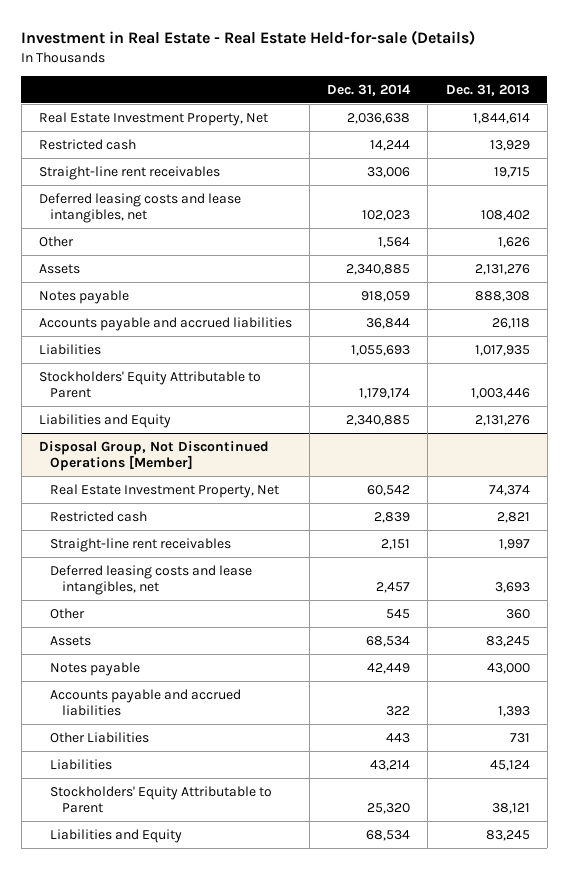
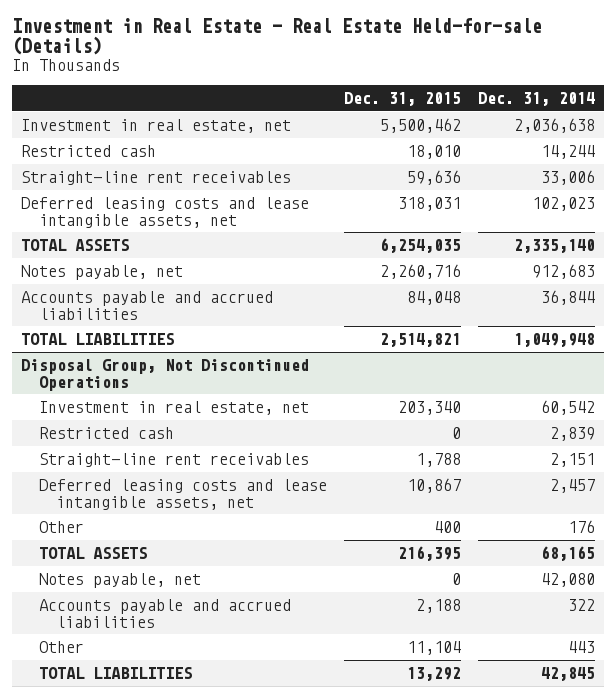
- | Dec. 31, 2014 | Dec. 31, 2013
+ | Dec. 31, 2015 | Dec. 31, 2014
- Real Estate Investment Property, Net | 2,036,638 | 1,844,614
+ Investment in real estate, net | 5,500,462 | 2,036,638
- Deferred leasing costs and lease intangibles, net | 102,023 | 108,402
- Other | 1,564 | 1,626
- Assets | 2,340,885 | 2,131,276
- Notes payable | 918,059 | 888,308
+ Deferred leasing costs and lease intangible assets, net | 318,031 | 102,023
+ TOTAL ASSETS | 6,254,035 | 2,335,140
+ Notes payable, net | 2,260,716 | 912,683
- Liabilities | 1,055,693 | 1,017,935
- Stockholders' Equity Attributable to Parent | 1,179,174 | 1,003,446
- Liabilities and Equity | 2,340,885 | 2,131,276
- Disposal Group, Not Discontinued Operations [Member]
- Real Estate Investment Property, Net | 60,542 | 74,374
+ TOTAL LIABILITIES | 2,514,821 | 1,049,948
+ Disposal Group, Not Discontinued Operations
+ Investment in real estate, net | 203,340 | 60,542
- Deferred leasing costs and lease intangibles, net | 2,457 | 3,693
- Other | 545 | 360
- Assets | 68,534 | 83,245
- Notes payable | 42,449 | 43,000
+ Deferred leasing costs and lease intangible assets, net | 10,867 | 2,457
+ Other | 400 | 176
+ TOTAL ASSETS | 216,395 | 68,165
+ Notes payable, net | 0 | 42,080
- Other Liabilities | 443 | 731
- Liabilities | 43,214 | 45,124
- Stockholders' Equity Attributable to Parent | 25,320 | 38,121
- Liabilities and Equity | 68,534 | 83,245
+ Other | 11,104 | 443
+ TOTAL LIABILITIES | 13,292 | 42,845

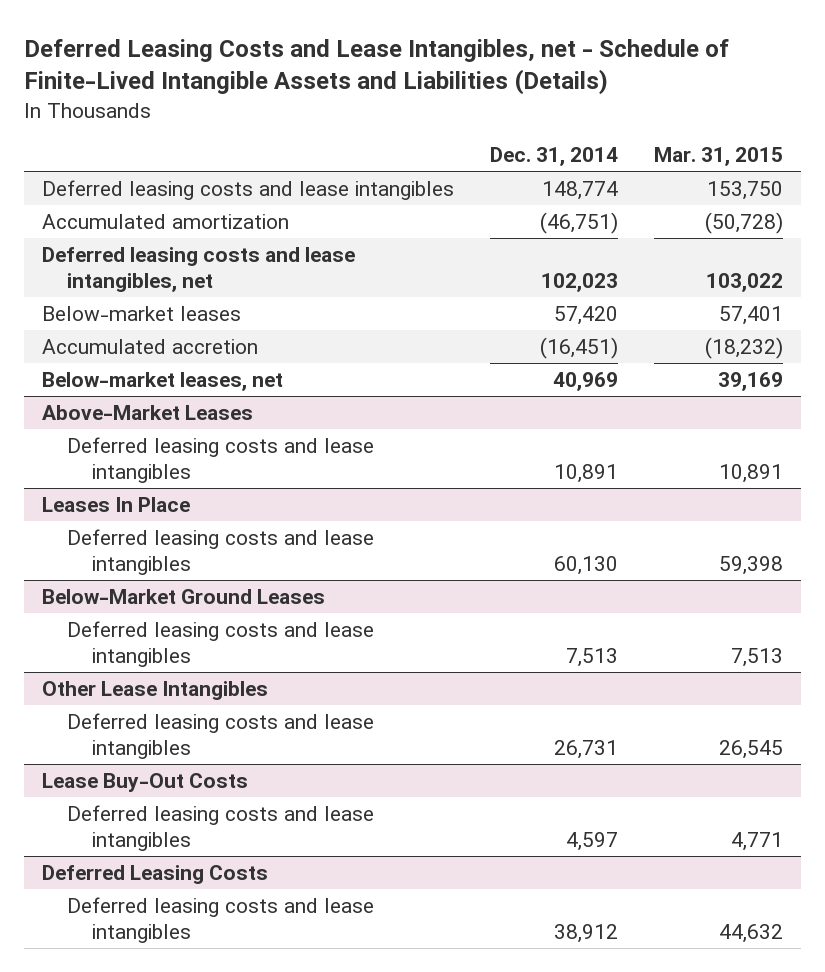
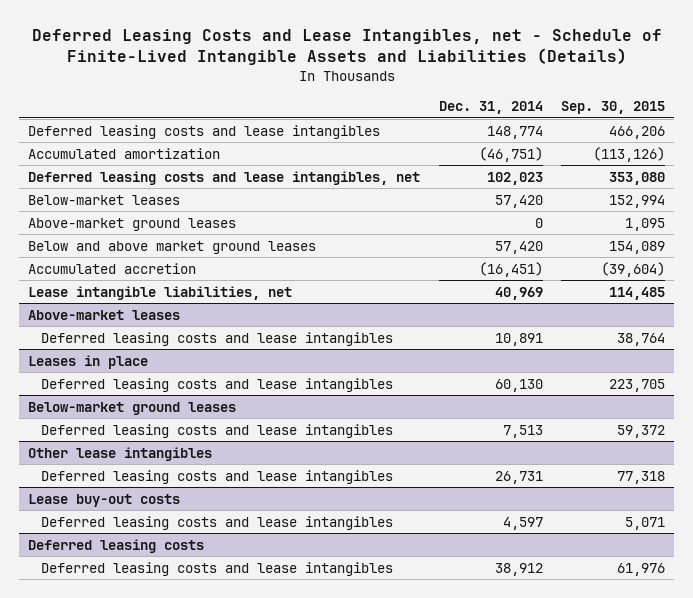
- | Dec. 31, 2014 | Mar. 31, 2015
+ | Dec. 31, 2014 | Sep. 30, 2015
+ Above-market ground leases | 0 | 1,095
+ Below and above market ground leases | 57,420 | 154,089
- Below-market leases, net | 40,969 | 39,169
- Above-Market Leases
+ Lease intangible liabilities, net | 40,969 | 114,485
+ Above-market leases
- Leases In Place
+ Leases in place
- Below-Market Ground Leases
+ Below-market ground leases
- Other Lease Intangibles
+ Other lease intangibles
- Lease Buy-Out Costs
+ Lease buy-out costs
- Deferred Leasing Costs
+ Deferred leasing costs

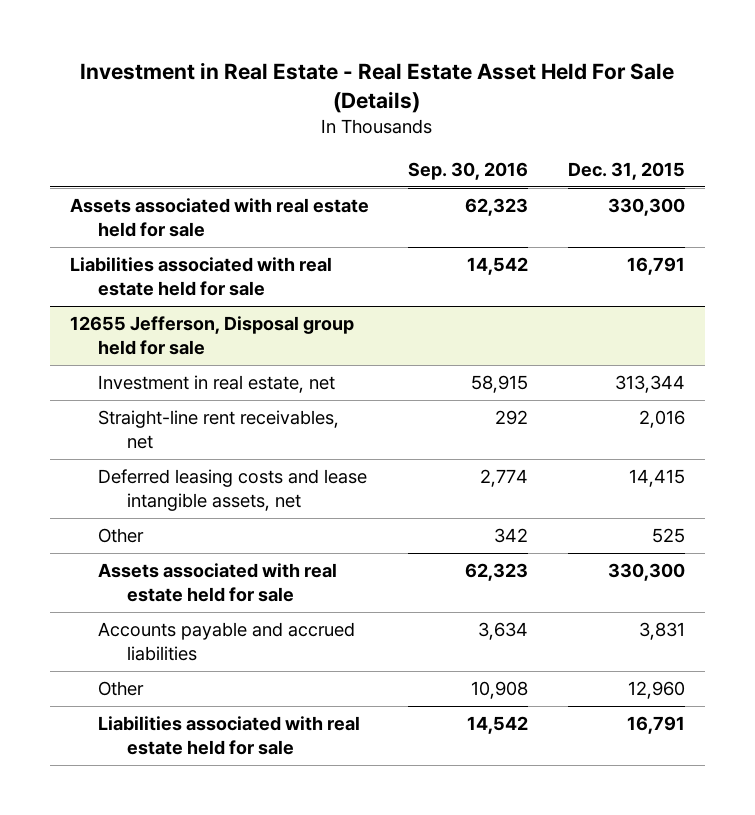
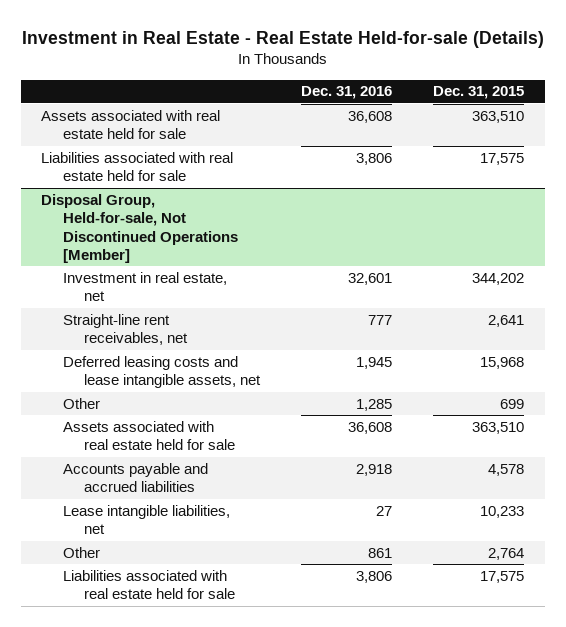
- Investment in Real Estate - Real Estate Asset Held For Sale (Details)
+ Investment in Real Estate - Real Estate Held-for-sale (Details)
- | Sep. 30, 2016 | Dec. 31, 2015
+ | Dec. 31, 2016 | Dec. 31, 2015
- Assets associated with real estate held for sale | 62,323 | 330,300
- Liabilities associated with real estate held for sale | 14,542 | 16,791
- 12655 Jefferson, Disposal group held for sale
- Investment in real estate, net | 58,915 | 313,344
- Straight-line rent receivables, net | 292 | 2,016
- Deferred leasing costs and lease intangible assets, net | 2,774 | 14,415
- Other | 342 | 525
- Assets associated with real estate held for sale | 62,323 | 330,300
- Accounts payable and accrued liabilities | 3,634 | 3,831
- Other | 10,908 | 12,960
- Liabilities associated with real estate held for sale | 14,542 | 16,791
+ Assets associated with real estate held for sale | 36,608 | 363,510
+ Liabilities associated with real estate held for sale | 3,806 | 17,575
+ Disposal Group, Held-for-sale, Not Discontinued Operations [Member]
+ Investment in real estate, net | 32,601 | 344,202
+ Straight-line rent receivables, net | 777 | 2,641
+ Deferred leasing costs and lease intangible assets, net | 1,945 | 15,968
+ Other | 1,285 | 699
+ Assets associated with real estate held for sale | 36,608 | 363,510
+ Accounts payable and accrued liabilities | 2,918 | 4,578
+ Lease intangible liabilities, net | 27 | 10,233
+ Other | 861 | 2,764
+ Liabilities associated with real estate held for sale | 3,806 | 17,575

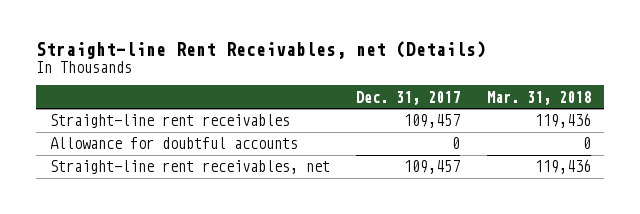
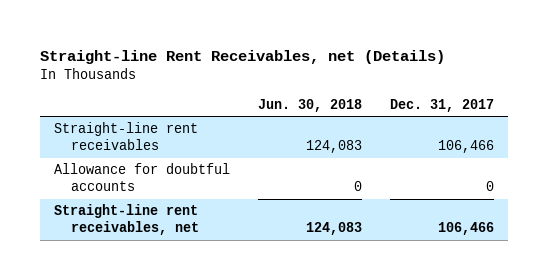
- | Dec. 31, 2017 | Mar. 31, 2018
+ | Jun. 30, 2018 | Dec. 31, 2017
- Straight-line rent receivables | 109,457 | 119,436
+ Straight-line rent receivables | 124,083 | 106,466
- Straight-line rent receivables, net | 109,457 | 119,436
+ Straight-line rent receivables, net | 124,083 | 106,466

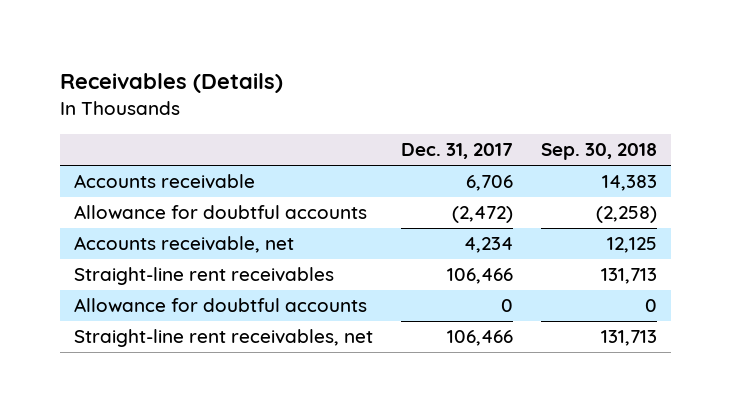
- Straight-line Rent Receivables, net (Details)
+ Receivables (Details)
- | Jun. 30, 2018 | Dec. 31, 2017
+ | Dec. 31, 2017 | Sep. 30, 2018
+ Accounts receivable | 6,706 | 14,383
+ Allowance for doubtful accounts | (2,472) | (2,258)
+ Accounts receivable, net | 4,234 | 12,125

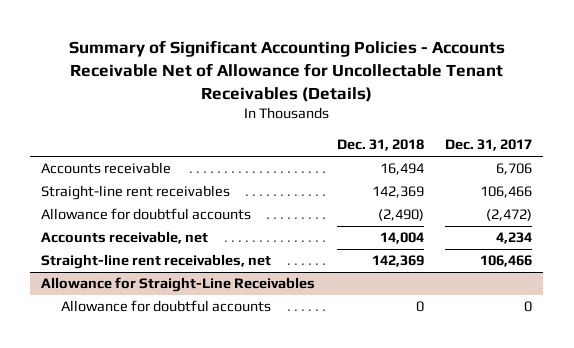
- Receivables (Details)
+ Summary of Significant Accounting Policies - Accounts Receivable Net of Allowance for Uncollectable Tenant Receivables (Details)
- | Dec. 31, 2017 | Sep. 30, 2018
+ | Dec. 31, 2018 | Dec. 31, 2017
moved up: Straight-line rent receivables | 142,369 | 106,466
- Allowance for doubtful accounts | 0 | 0
+ Allowance for Straight-Line Receivables
+ Allowance for doubtful accounts | 0 | 0

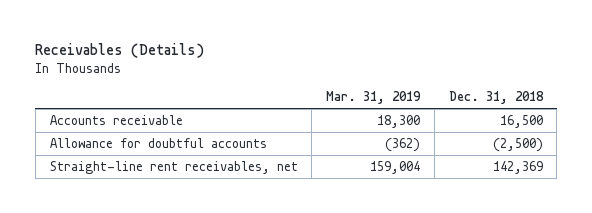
- Summary of Significant Accounting Policies - Accounts Receivable Net of Allowance for Uncollectable Tenant Receivables (Details)
+ Receivables (Details)
- | Dec. 31, 2018 | Dec. 31, 2017
+ | Mar. 31, 2019 | Dec. 31, 2018
- Accounts receivable | 16,494 | 6,706
- Straight-line rent receivables | 142,369 | 106,466
- Allowance for doubtful accounts | (2,490) | (2,472)
- Accounts receivable, net | 14,004 | 4,234
+ Accounts receivable | 18,300 | 16,500
+ Allowance for doubtful accounts | (362) | (2,500)
- Allowance for Straight-Line Receivables
- Allowance for doubtful accounts | 0 | 0

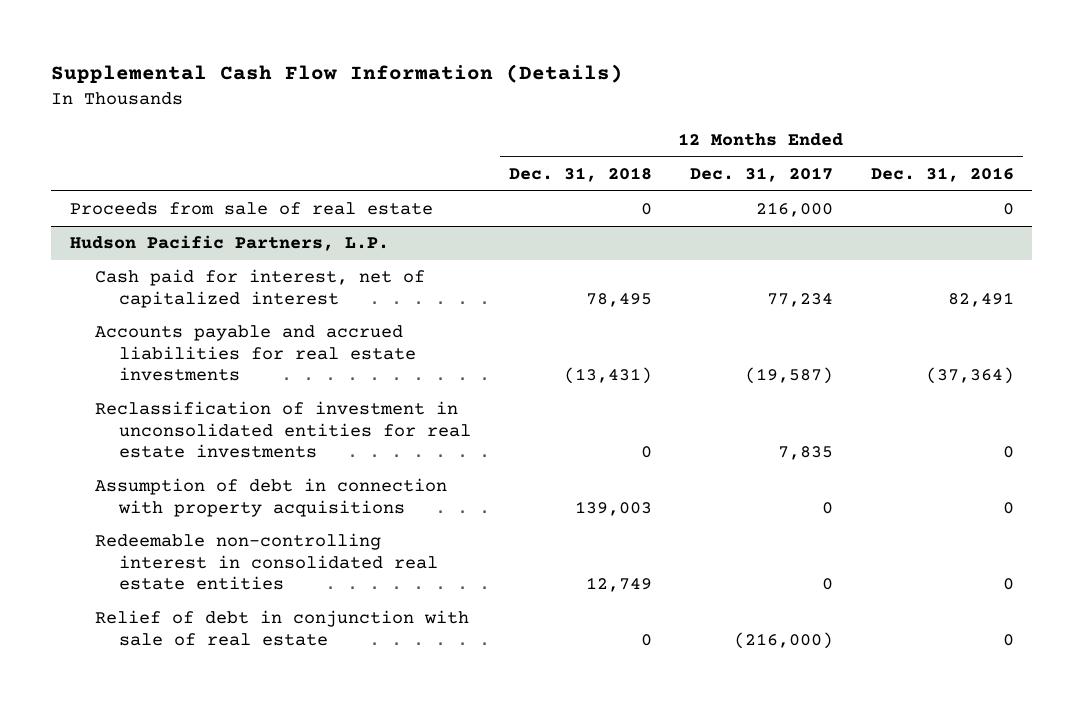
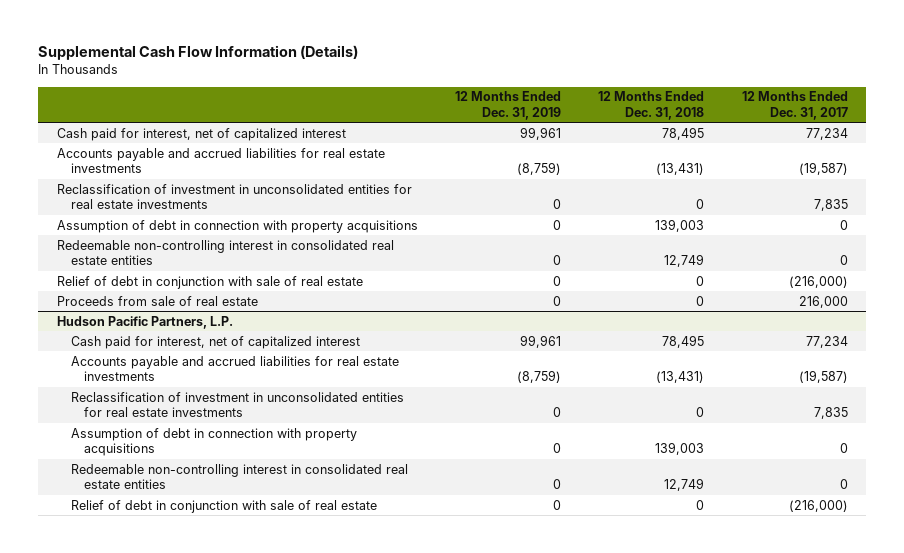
- | 12 Months Ended Dec. 31, 2018 | 12 Months Ended Dec. 31, 2017 | 12 Months Ended Dec. 31, 2016
+ | 12 Months Ended Dec. 31, 2019 | 12 Months Ended Dec. 31, 2018 | 12 Months Ended Dec. 31, 2017
+ Cash paid for interest, net of capitalized interest | 99,961 | 78,495 | 77,234
+ Accounts payable and accrued liabilities for real estate investments | (8,759) | (13,431) | (19,587)
+ Reclassification of investment in unconsolidated entities for real estate investments | 0 | 0 | 7,835
+ Assumption of debt in connection with property acquisitions | 0 | 139,003 | 0
+ Redeemable non-controlling interest in consolidated real estate entities | 0 | 12,749 | 0
+ Relief of debt in conjunction with sale of real estate | 0 | 0 | (216,000)

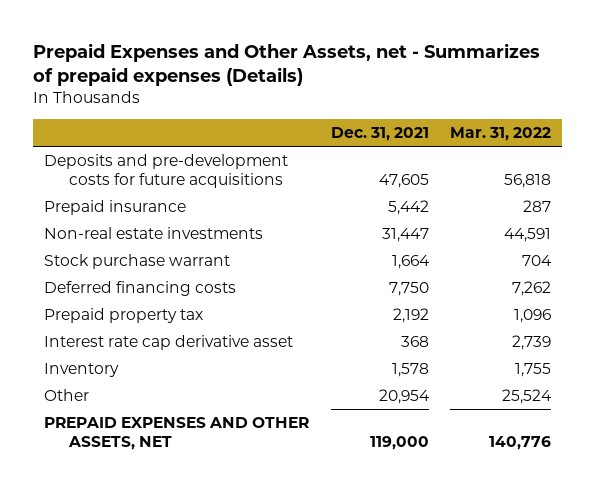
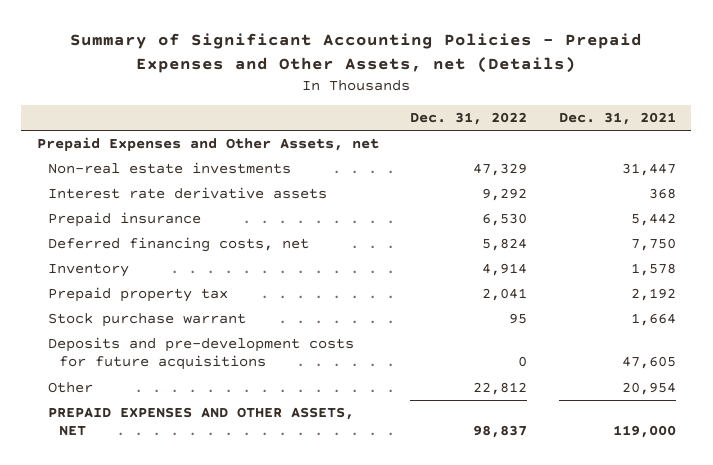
- Prepaid Expenses and Other Assets, net - Summarizes of prepaid expenses (Details)
+ Summary of Significant Accounting Policies - Prepaid Expenses and Other Assets, net (Details)
- | Dec. 31, 2021 | Mar. 31, 2022
+ | Dec. 31, 2022 | Dec. 31, 2021
+ Prepaid Expenses and Other Assets, net
- Deferred financing costs | 7,750 | 7,262
- Interest rate cap derivative asset | 368 | 2,739
+ Interest rate derivative assets | 9,292 | 368
moved down: Prepaid insurance | 6,530 | 5,442
+ Deferred financing costs, net | 5,824 | 7,750
moved down: Prepaid property tax | 2,041 | 2,192
moved down: Stock purchase warrant | 95 | 1,664
moved down: Deposits and pre-development costs for future acquisitions | 0 | 47,605

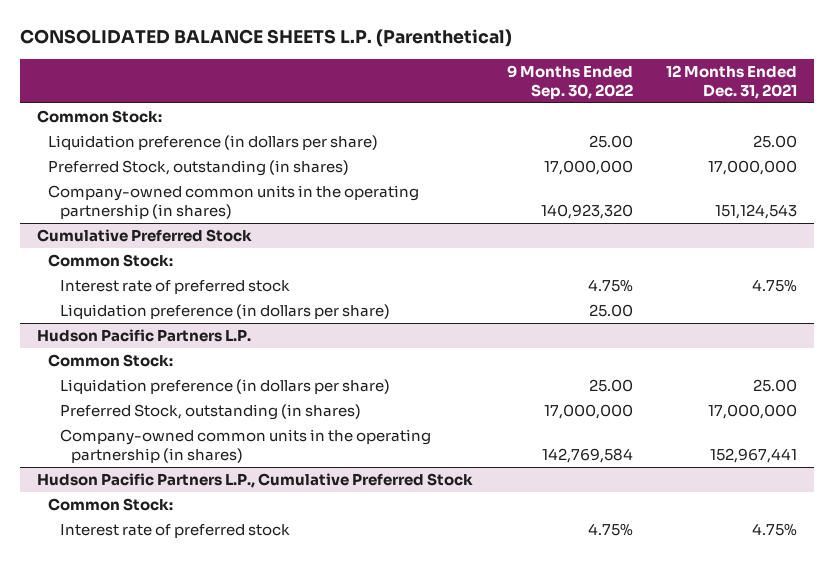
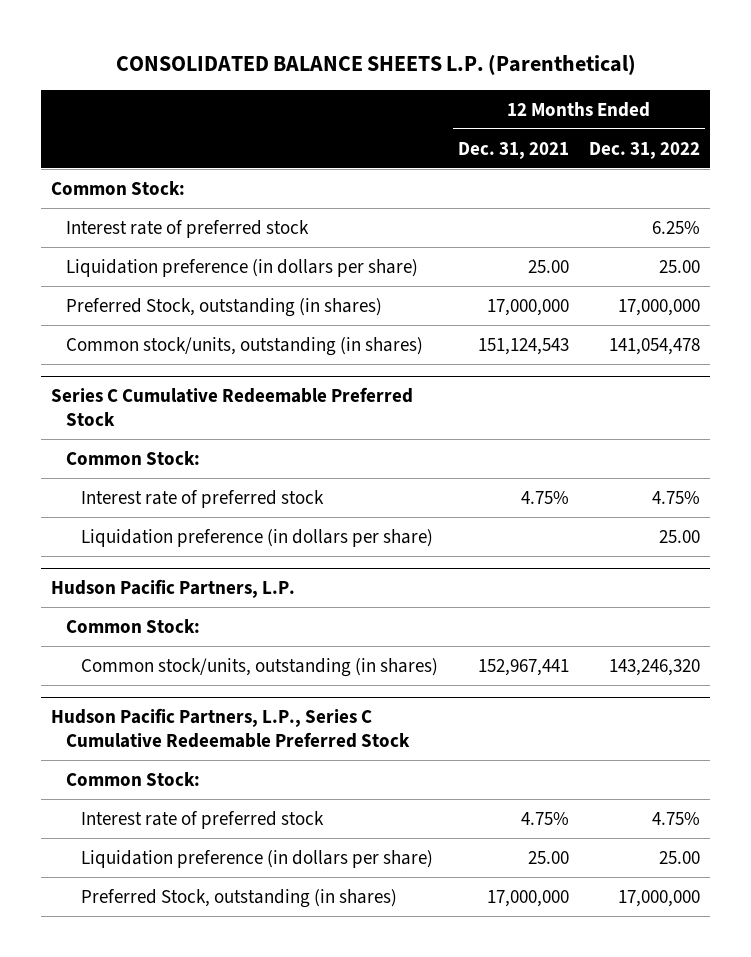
- | 9 Months Ended Sep. 30, 2022 | 12 Months Ended Dec. 31, 2021
+ | 12 Months Ended Dec. 31, 2021 | 12 Months Ended Dec. 31, 2022
+ Interest rate of preferred stock | | 6.25%
- Company-owned common units in the operating partnership (in shares) | 140,923,320 | 151,124,543
- Cumulative Preferred Stock
+ Common stock/units, outstanding (in shares) | 151,124,543 | 141,054,478
+ Series C Cumulative Redeemable Preferred Stock
- Hudson Pacific Partners L.P.
+ Hudson Pacific Partners, L.P.
- Liquidation preference (in dollars per share) | 25.00 | 25.00
- Preferred Stock, outstanding (in shares) | 17,000,000 | 17,000,000
- Company-owned common units in the operating partnership (in shares) | 142,769,584 | 152,967,441
- Hudson Pacific Partners L.P., Cumulative Preferred Stock
+ Common stock/units, outstanding (in shares) | 152,967,441 | 143,246,320
+ Hudson Pacific Partners, L.P., Series C Cumulative Redeemable Preferred Stock
+ Liquidation preference (in dollars per share) | 25.00 | 25.00
+ Preferred Stock, outstanding (in shares) | 17,000,000 | 17,000,000

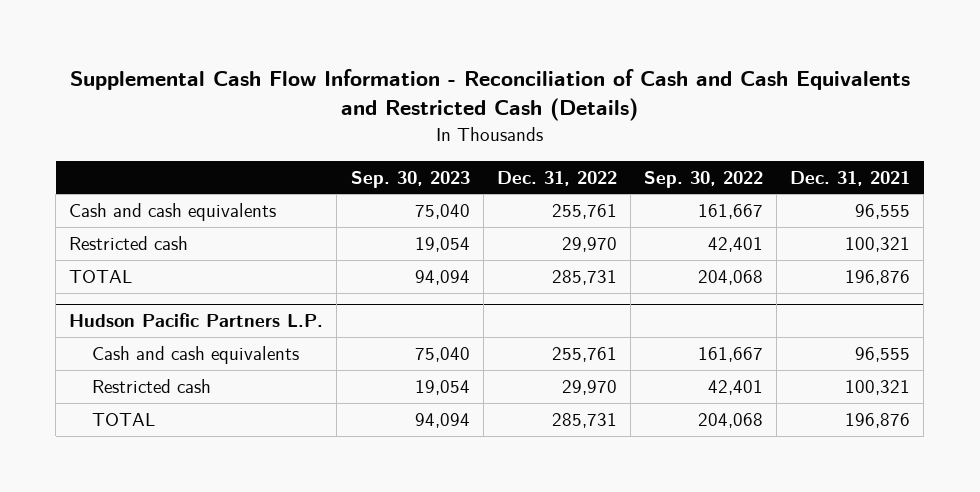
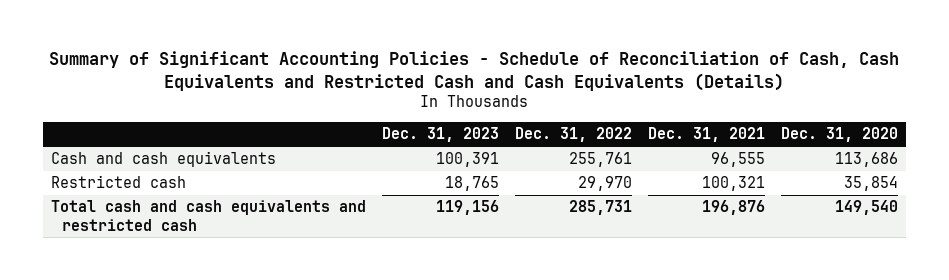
- Supplemental Cash Flow Information - Reconciliation of Cash and Cash Equivalents and Restricted Cash (Details)
+ Summary of Significant Accounting Policies - Schedule of Reconciliation of Cash, Cash Equivalents and Restricted Cash and Cash Equivalents (Details)
- | Sep. 30, 2023 | Dec. 31, 2022 | Sep. 30, 2022 | Dec. 31, 2021
+ | Dec. 31, 2023 | Dec. 31, 2022 | Dec. 31, 2021 | Dec. 31, 2020
- TOTAL | 94,094 | 285,731 | 204,068 | 196,876
- Hudson Pacific Partners L.P.
- Cash and cash equivalents | 75,040 | 255,761 | 161,667 | 96,555
- Restricted cash | 19,054 | 29,970 | 42,401 | 100,321
- TOTAL | 94,094 | 285,731 | 204,068 | 196,876
+ Total cash and cash equivalents and restricted cash | 119,156 | 285,731 | 196,876 | 149,540

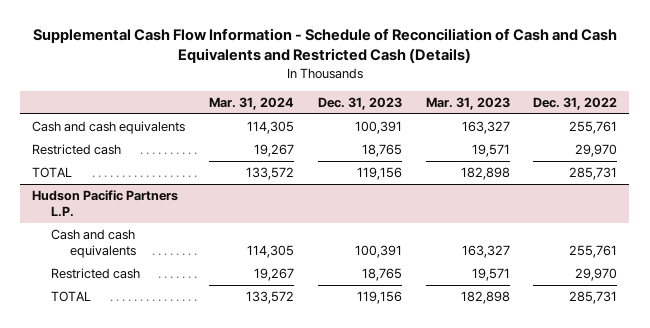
- Summary of Significant Accounting Policies - Schedule of Reconciliation of Cash, Cash Equivalents and Restricted Cash and Cash Equivalents (Details)
+ Supplemental Cash Flow Information - Schedule of Reconciliation of Cash and Cash Equivalents and Restricted Cash (Details)
- | Dec. 31, 2023 | Dec. 31, 2022 | Dec. 31, 2021 | Dec. 31, 2020
+ | Mar. 31, 2024 | Dec. 31, 2023 | Mar. 31, 2023 | Dec. 31, 2022
- Total cash and cash equivalents and restricted cash | 119,156 | 285,731 | 196,876 | 149,540
+ TOTAL | 133,572 | 119,156 | 182,898 | 285,731
+ Hudson Pacific Partners L.P.
+ Cash and cash equivalents | 114,305 | 100,391 | 163,327 | 255,761
+ Restricted cash | 19,267 | 18,765 | 19,571 | 29,970
+ TOTAL | 133,572 | 119,156 | 182,898 | 285,731

